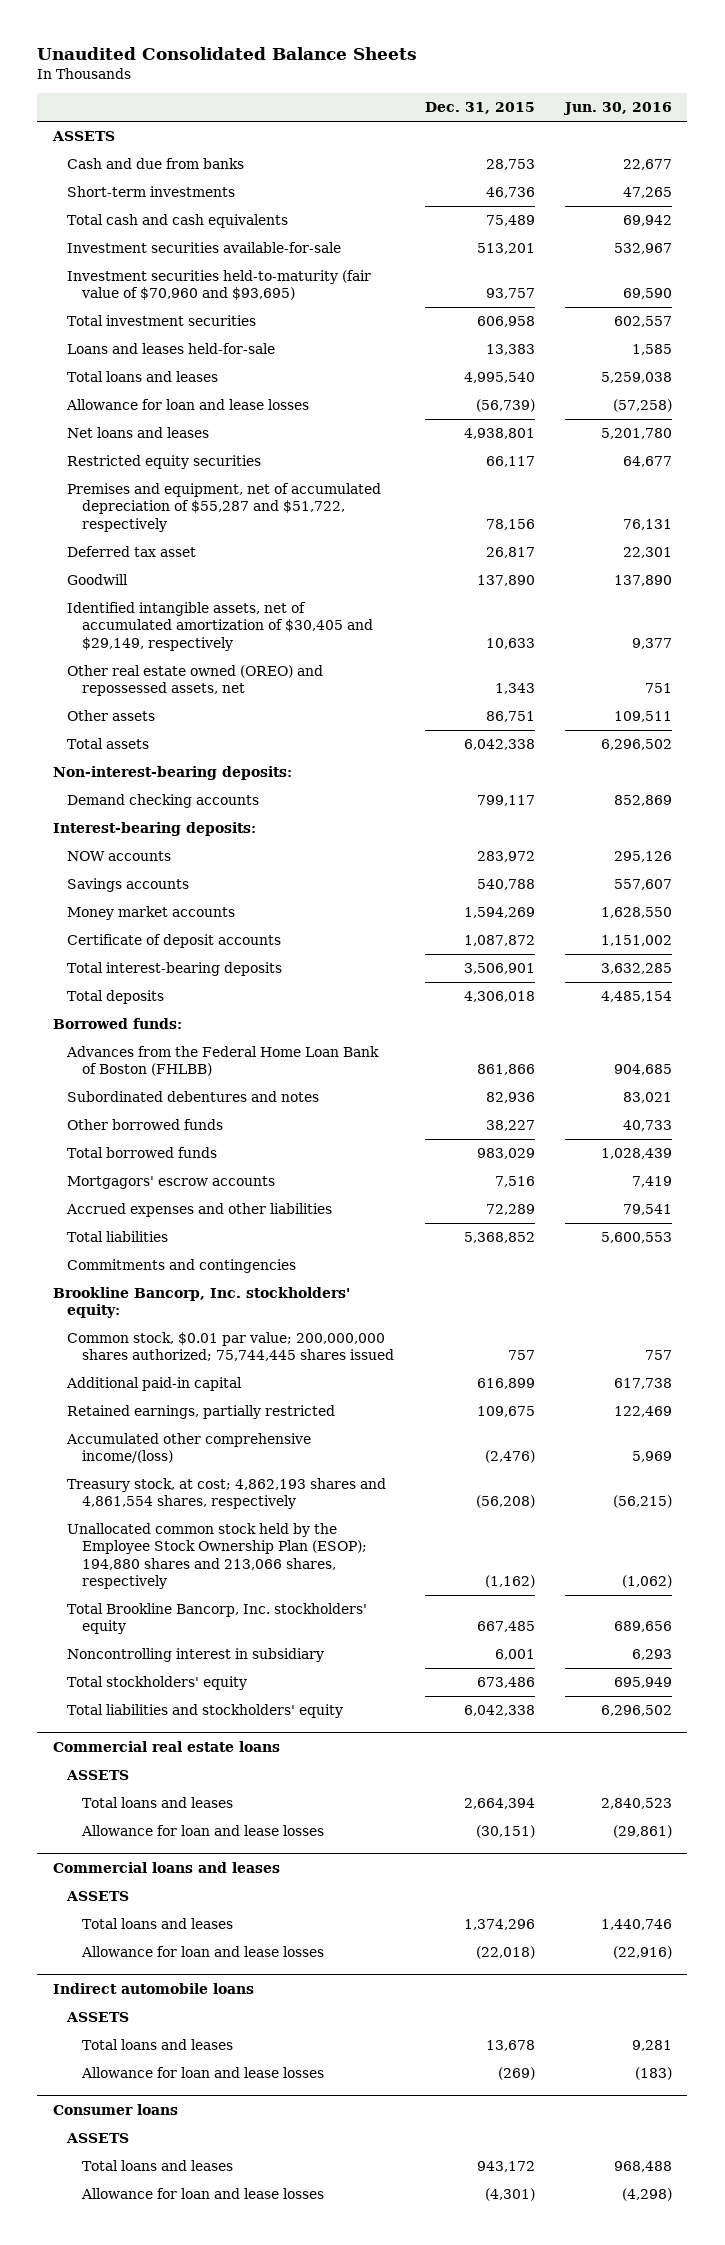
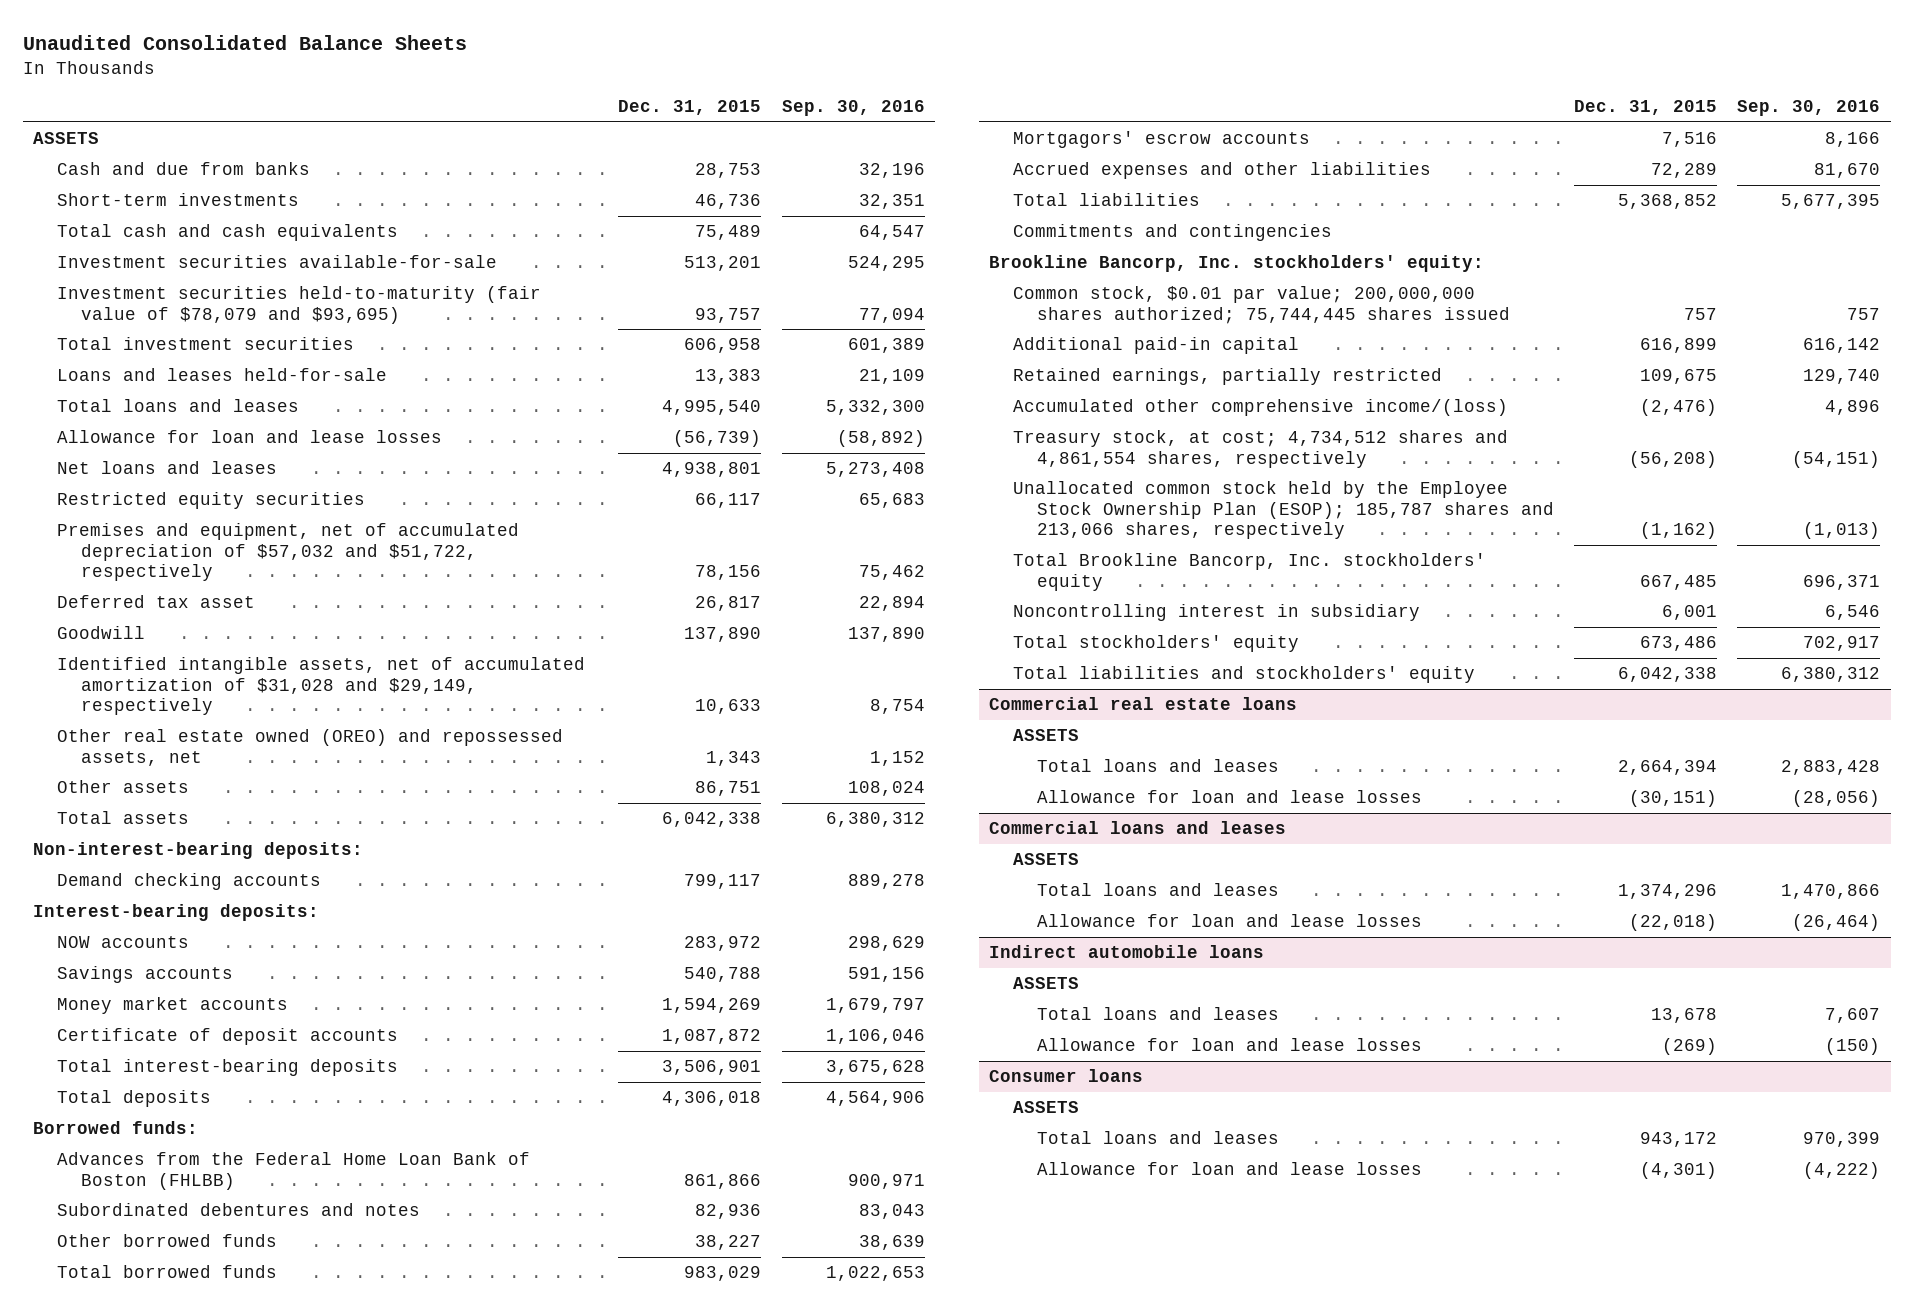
- | Dec. 31, 2015 | Jun. 30, 2016
+ | Dec. 31, 2015 | Sep. 30, 2016
- Investment securities held-to-maturity (fair value of $70,960 and $93,695) | 93,757 | 69,590
+ Investment securities held-to-maturity (fair value of $78,079 and $93,695) | 93,757 | 77,094
- Premises and equipment, net of accumulated depreciation of $55,287 and $51,722, respectively | 78,156 | 76,131
+ Premises and equipment, net of accumulated depreciation of $57,032 and $51,722, respectively | 78,156 | 75,462
- Identified intangible assets, net of accumulated amortization of $30,405 and $29,149, respectively | 10,633 | 9,377
+ Identified intangible assets, net of accumulated amortization of $31,028 and $29,149, respectively | 10,633 | 8,754
- Treasury stock, at cost; 4,862,193 shares and 4,861,554 shares, respectively | (56,208) | (56,215)
- Unallocated common stock held by the Employee Stock Ownership Plan (ESOP); 194,880 shares and 213,066 shares, respectively | (1,162) | (1,062)
+ Treasury stock, at cost; 4,734,512 shares and 4,861,554 shares, respectively | (56,208) | (54,151)
+ Unallocated common stock held by the Employee Stock Ownership Plan (ESOP); 185,787 shares and 213,066 shares, respectively | (1,162) | (1,013)

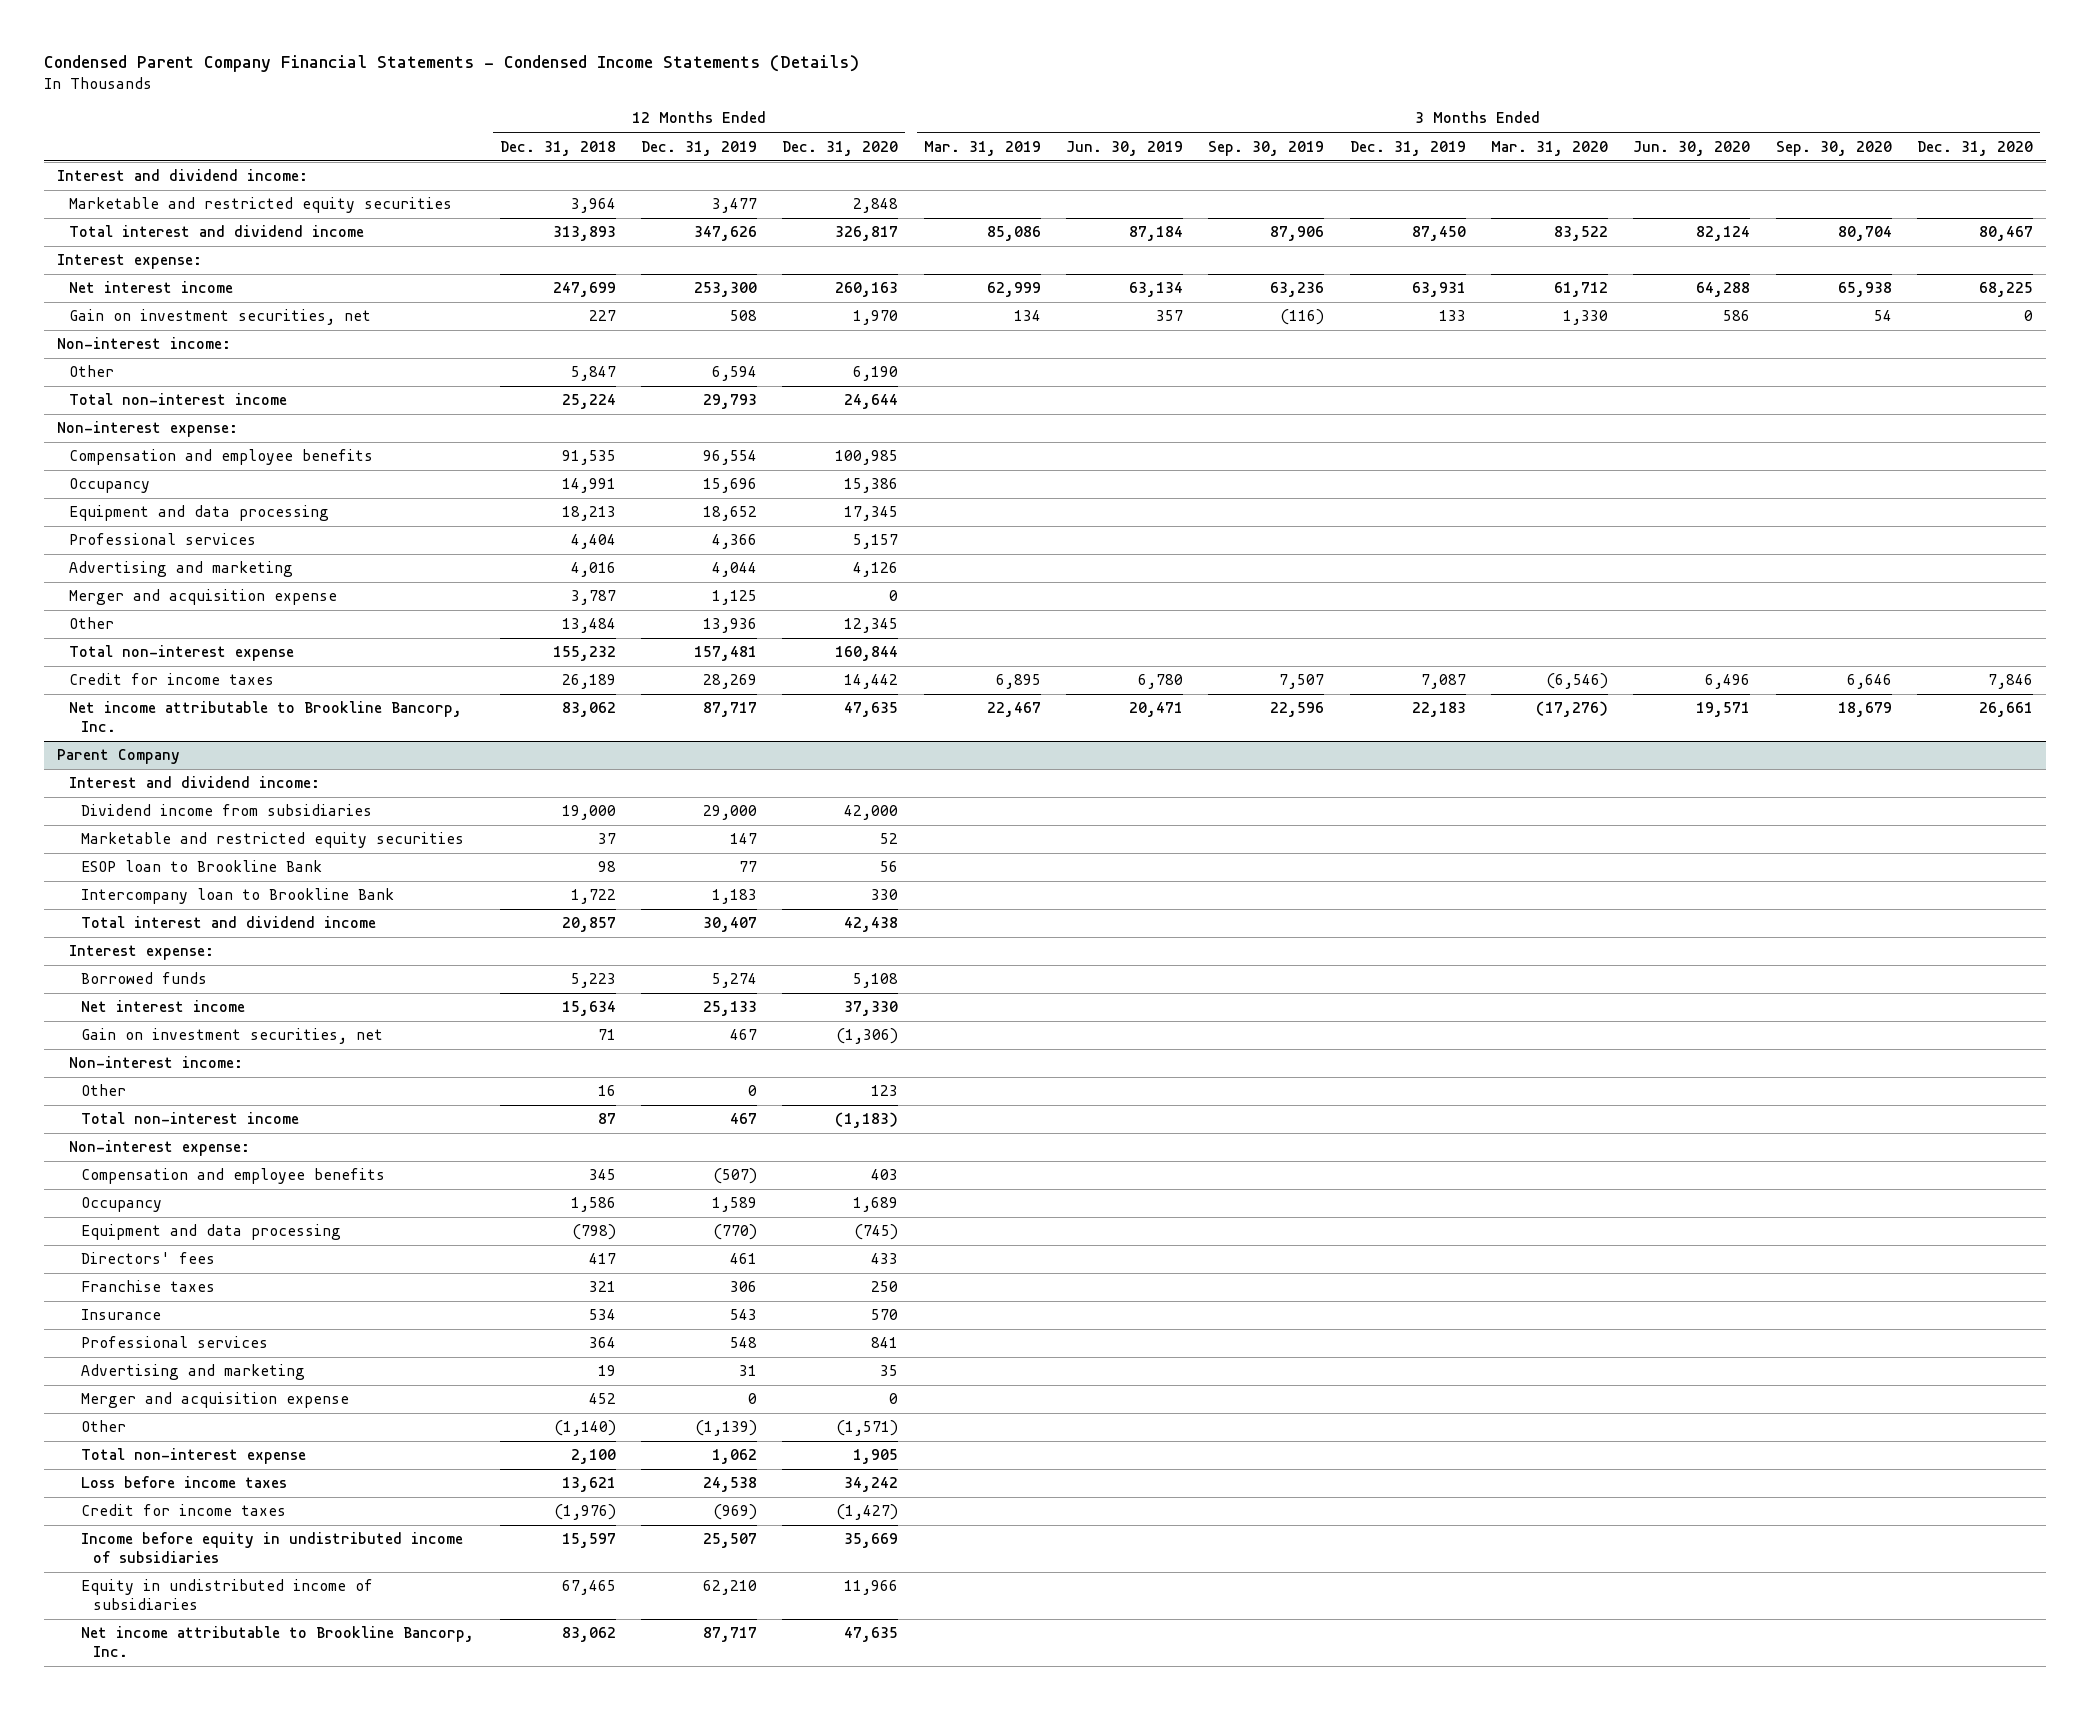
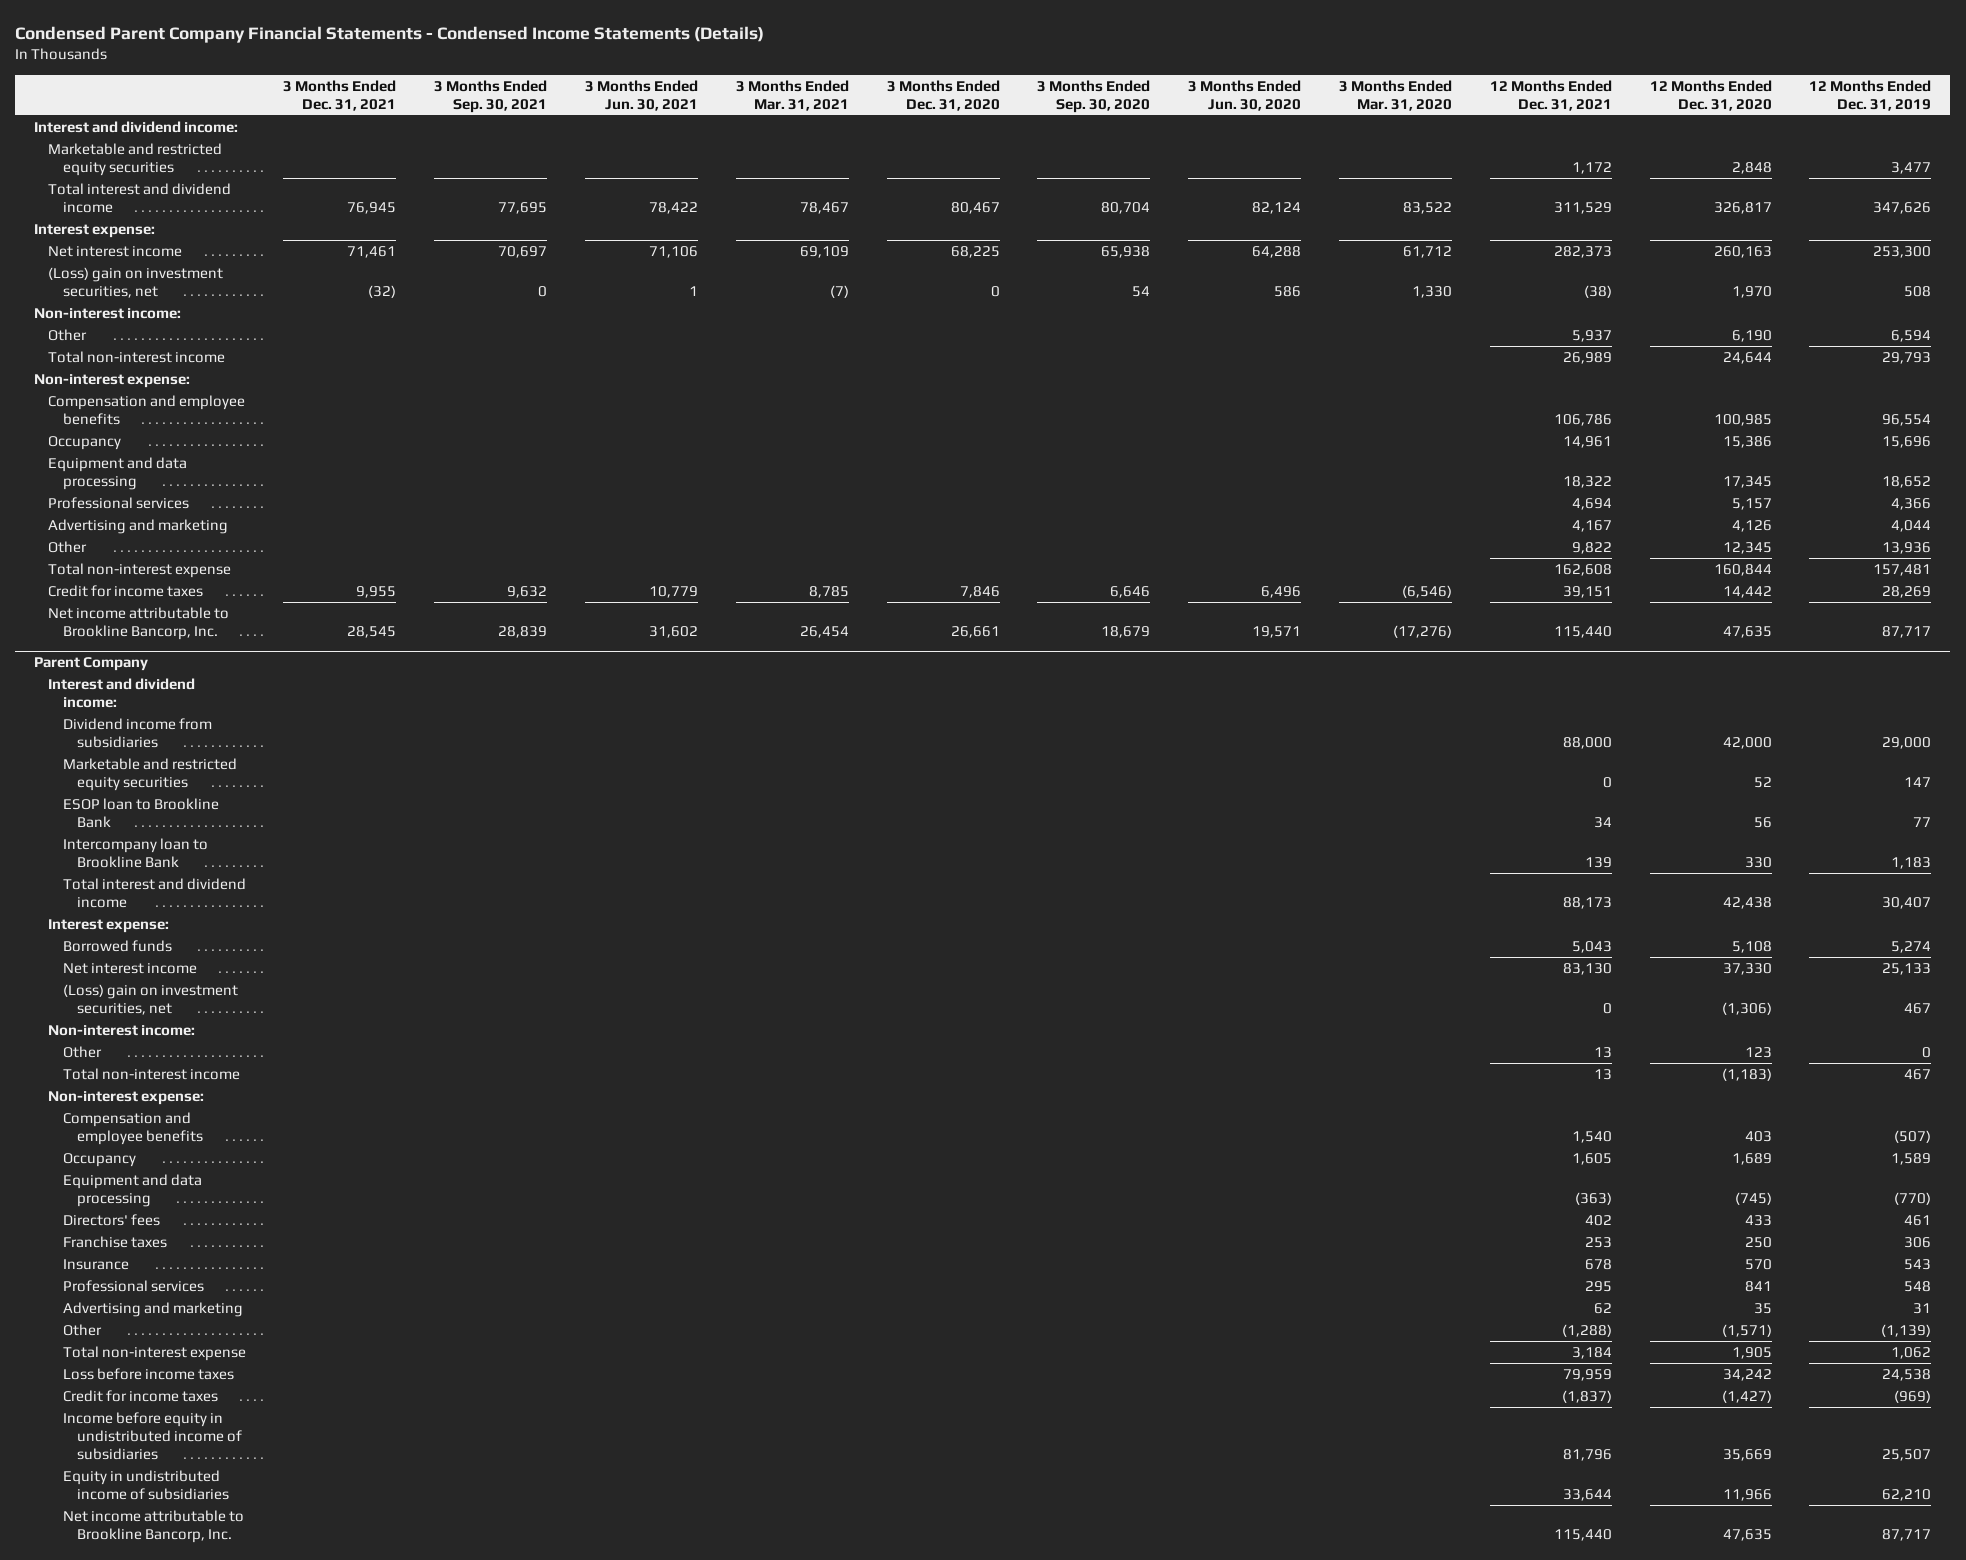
- | 12 Months Ended Dec. 31, 2018 | 12 Months Ended Dec. 31, 2019 | 12 Months Ended Dec. 31, 2020 | 3 Months Ended Mar. 31, 2019 | 3 Months Ended Jun. 30, 2019 | 3 Months Ended Sep. 30, 2019 | 3 Months Ended Dec. 31, 2019 | 3 Months Ended Mar. 31, 2020 | 3 Months Ended Jun. 30, 2020 | 3 Months Ended Sep. 30, 2020 | 3 Months Ended Dec. 31, 2020
+ | 3 Months Ended Dec. 31, 2021 | 3 Months Ended Sep. 30, 2021 | 3 Months Ended Jun. 30, 2021 | 3 Months Ended Mar. 31, 2021 | 3 Months Ended Dec. 31, 2020 | 3 Months Ended Sep. 30, 2020 | 3 Months Ended Jun. 30, 2020 | 3 Months Ended Mar. 31, 2020 | 12 Months Ended Dec. 31, 2021 | 12 Months Ended Dec. 31, 2020 | 12 Months Ended Dec. 31, 2019
- Gain on investment securities, net | 227 | 508 | 1,970 | 134 | 357 | (116) | 133 | 1,330 | 586 | 54 | 0
+ (Loss) gain on investment securities, net | (32) | 0 | 1 | (7) | 0 | 54 | 586 | 1,330 | (38) | 1,970 | 508
- Merger and acquisition expense | 3,787 | 1,125 | 0 | | | | | | | |
@ Parent Company
- Gain on investment securities, net | 71 | 467 | (1,306) | | | | | | | |
+ (Loss) gain on investment securities, net | | | | | | | | | 0 | (1,306) | 467
- Merger and acquisition expense | 452 | 0 | 0 | | | | | | | |

